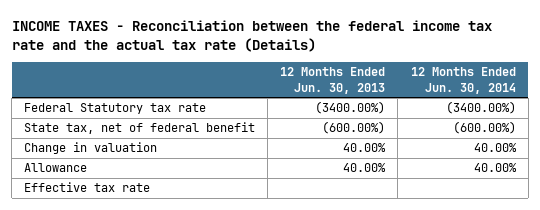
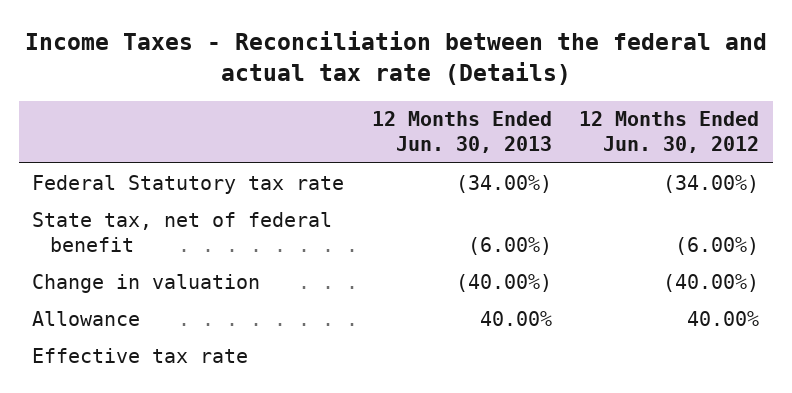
- INCOME TAXES - Reconciliation between the federal income tax rate and the actual tax rate (Details)
+ Income Taxes - Reconciliation between the federal and actual tax rate (Details)
- | 12 Months Ended Jun. 30, 2013 | 12 Months Ended Jun. 30, 2014
+ | 12 Months Ended Jun. 30, 2013 | 12 Months Ended Jun. 30, 2012
- Federal Statutory tax rate | (3400.00%) | (3400.00%)
- State tax, net of federal benefit | (600.00%) | (600.00%)
- Change in valuation | 40.00% | 40.00%
+ Federal Statutory tax rate | (34.00%) | (34.00%)
+ State tax, net of federal benefit | (6.00%) | (6.00%)
+ Change in valuation | (40.00%) | (40.00%)

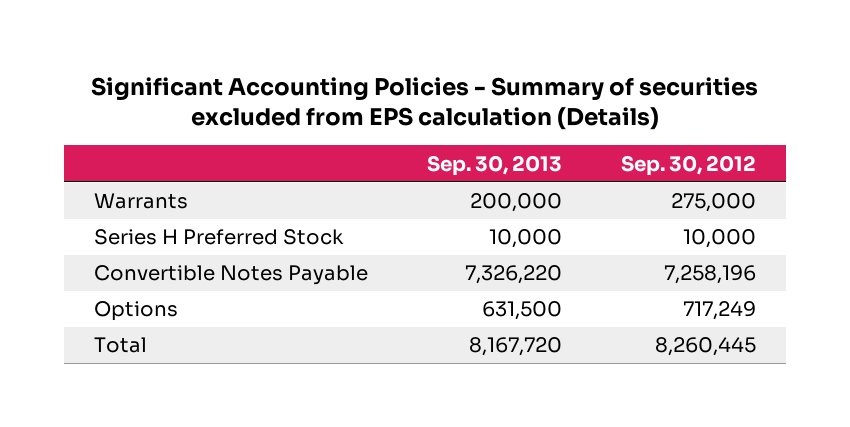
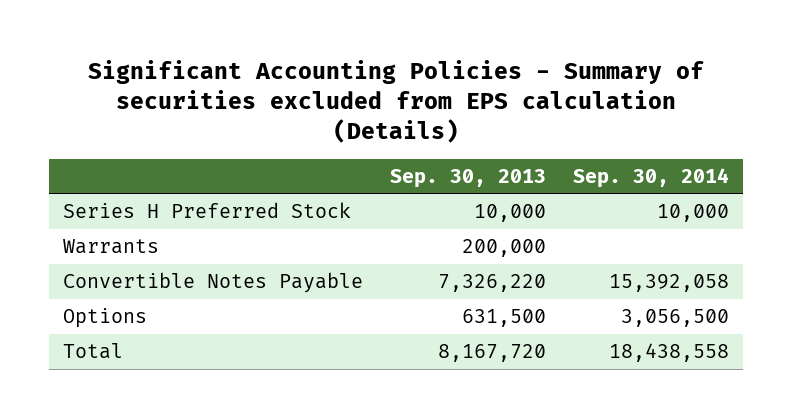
- | Sep. 30, 2013 | Sep. 30, 2012
+ | Sep. 30, 2013 | Sep. 30, 2014
moved down: Warrants | 200,000 |

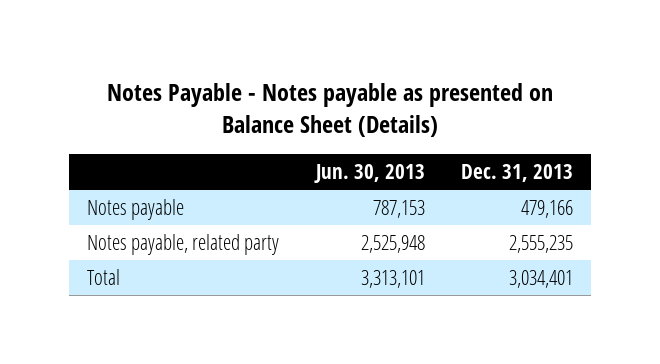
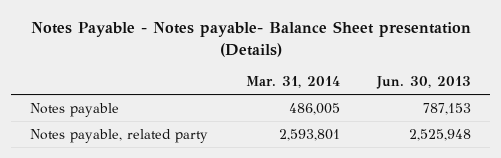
- Notes Payable - Notes payable as presented on Balance Sheet (Details)
+ Notes Payable - Notes payable- Balance Sheet presentation (Details)
- | Jun. 30, 2013 | Dec. 31, 2013
+ | Mar. 31, 2014 | Jun. 30, 2013
- Total | 3,313,101 | 3,034,401

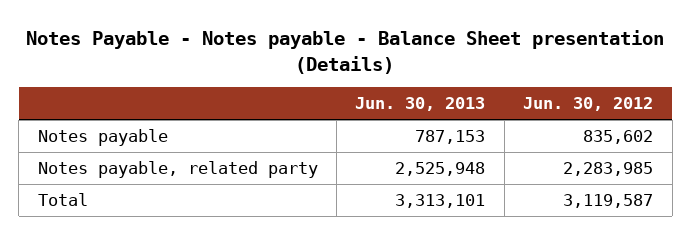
- Notes Payable - Notes payable- Balance Sheet presentation (Details)
+ Notes Payable - Notes payable - Balance Sheet presentation (Details)
- | Mar. 31, 2014 | Jun. 30, 2013
+ | Jun. 30, 2013 | Jun. 30, 2012
+ Total | 3,313,101 | 3,119,587

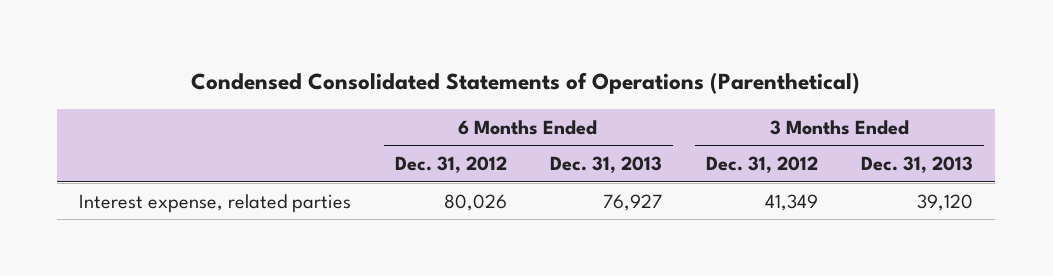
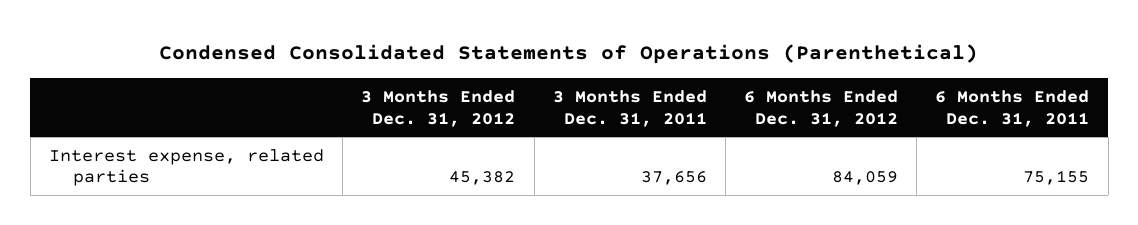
- | 6 Months Ended Dec. 31, 2012 | 6 Months Ended Dec. 31, 2013 | 3 Months Ended Dec. 31, 2012 | 3 Months Ended Dec. 31, 2013
+ | 3 Months Ended Dec. 31, 2012 | 3 Months Ended Dec. 31, 2011 | 6 Months Ended Dec. 31, 2012 | 6 Months Ended Dec. 31, 2011
- Interest expense, related parties | 80,026 | 76,927 | 41,349 | 39,120
+ Interest expense, related parties | 45,382 | 37,656 | 84,059 | 75,155

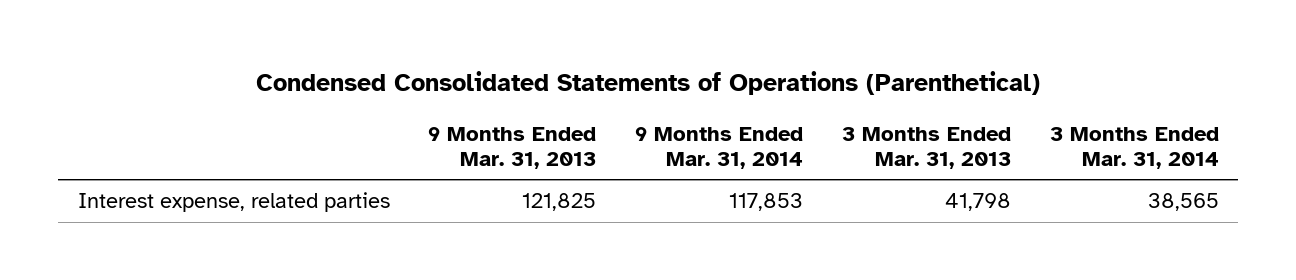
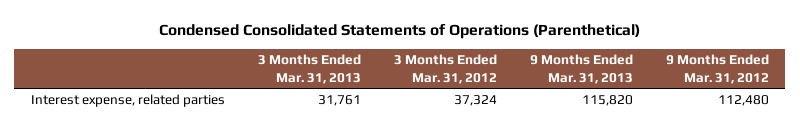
- | 9 Months Ended Mar. 31, 2013 | 9 Months Ended Mar. 31, 2014 | 3 Months Ended Mar. 31, 2013 | 3 Months Ended Mar. 31, 2014
+ | 3 Months Ended Mar. 31, 2013 | 3 Months Ended Mar. 31, 2012 | 9 Months Ended Mar. 31, 2013 | 9 Months Ended Mar. 31, 2012
- Interest expense, related parties | 121,825 | 117,853 | 41,798 | 38,565
+ Interest expense, related parties | 31,761 | 37,324 | 115,820 | 112,480

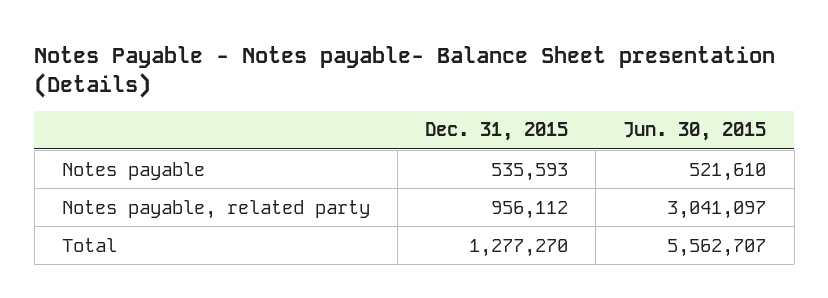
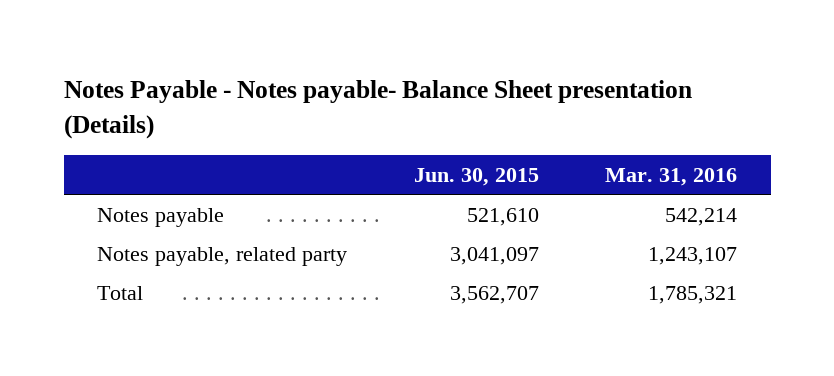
- | Dec. 31, 2015 | Jun. 30, 2015
+ | Jun. 30, 2015 | Mar. 31, 2016
- Total | 1,277,270 | 5,562,707
+ Total | 3,562,707 | 1,785,321

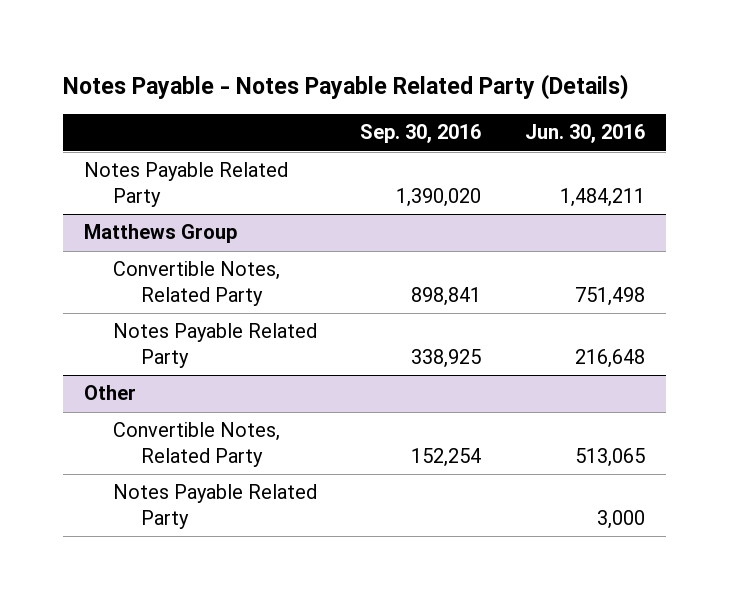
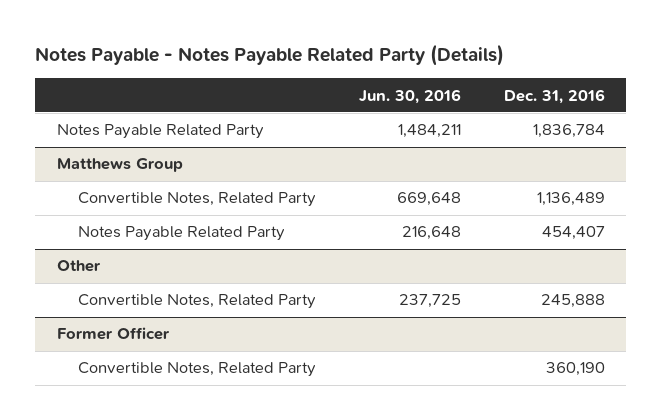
- | Sep. 30, 2016 | Jun. 30, 2016
+ | Jun. 30, 2016 | Dec. 31, 2016
@ Matthews Group
- Convertible Notes, Related Party | 898,841 | 751,498
+ Convertible Notes, Related Party | 669,648 | 1,136,489
@ Other
- Convertible Notes, Related Party | 152,254 | 513,065
- Notes Payable Related Party | | 3,000
+ Convertible Notes, Related Party | 237,725 | 245,888
+ Former Officer
+ Convertible Notes, Related Party | | 360,190

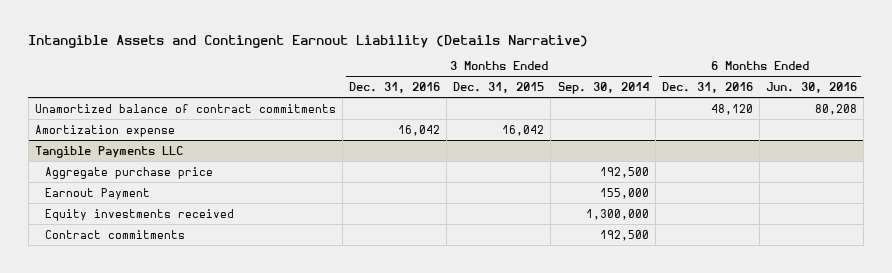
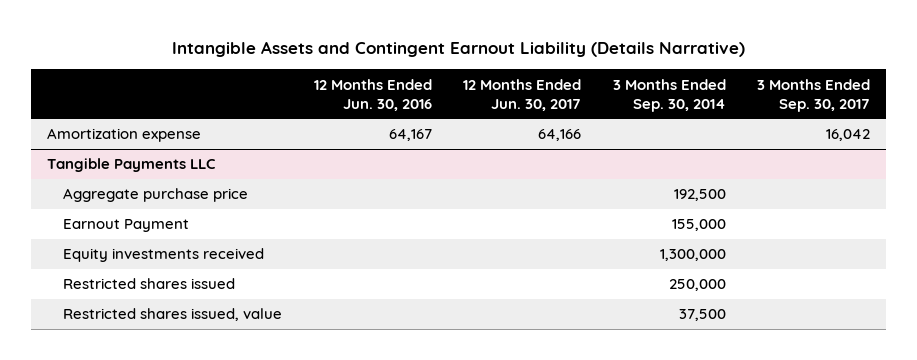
- | 3 Months Ended Dec. 31, 2016 | 3 Months Ended Dec. 31, 2015 | 3 Months Ended Sep. 30, 2014 | 6 Months Ended Dec. 31, 2016 | 6 Months Ended Jun. 30, 2016
+ | 12 Months Ended Jun. 30, 2016 | 12 Months Ended Jun. 30, 2017 | 3 Months Ended Sep. 30, 2014 | 3 Months Ended Sep. 30, 2017
- Unamortized balance of contract commitments | | | | 48,120 | 80,208
@ Tangible Payments LLC
- Contract commitments | | | 192,500 | |
+ Restricted shares issued | | | 250,000 |
+ Restricted shares issued, value | | | 37,500 |

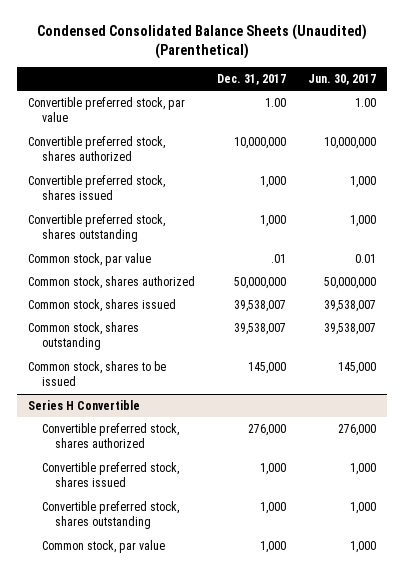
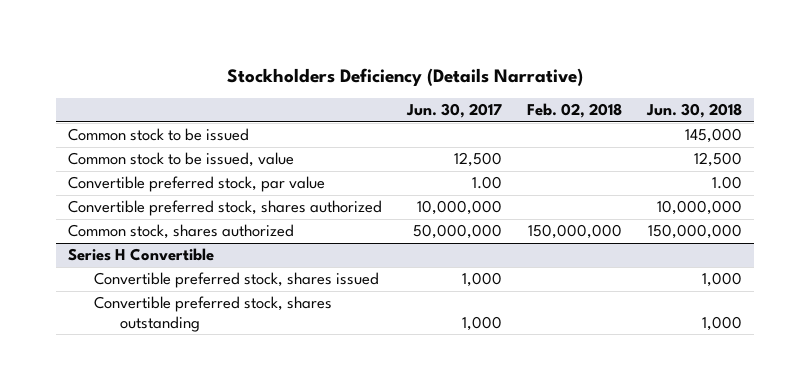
- Condensed Consolidated Balance Sheets (Unaudited) (Parenthetical)
+ Stockholders Deficiency (Details Narrative)
- | Dec. 31, 2017 | Jun. 30, 2017
+ | Jun. 30, 2017 | Feb. 02, 2018 | Jun. 30, 2018
+ Common stock to be issued | | | 145,000
+ Common stock to be issued, value | 12,500 | | 12,500
- Convertible preferred stock, shares issued | 1,000 | 1,000
- Convertible preferred stock, shares outstanding | 1,000 | 1,000
- Common stock, par value | .01 | 0.01
- Common stock, shares issued | 39,538,007 | 39,538,007
- Common stock, shares outstanding | 39,538,007 | 39,538,007
- Common stock, shares to be issued | 145,000 | 145,000
@ Series H Convertible
- Convertible preferred stock, shares authorized | 276,000 | 276,000
- Common stock, par value | 1,000 | 1,000

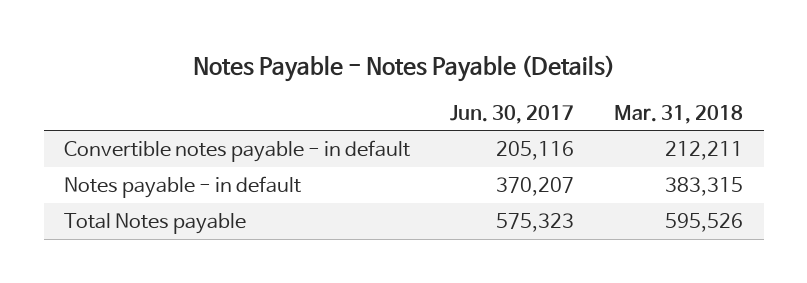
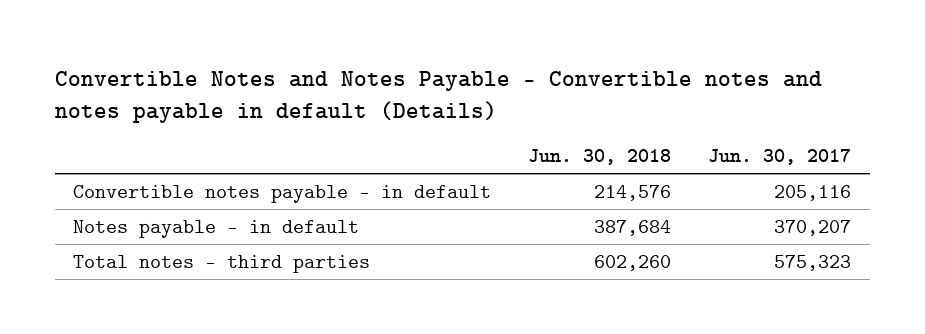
- Notes Payable - Notes Payable (Details)
+ Convertible Notes and Notes Payable - Convertible notes and notes payable in default (Details)
- | Jun. 30, 2017 | Mar. 31, 2018
+ | Jun. 30, 2018 | Jun. 30, 2017
- Total Notes payable | 575,323 | 595,526
+ Total notes - third parties | 602,260 | 575,323

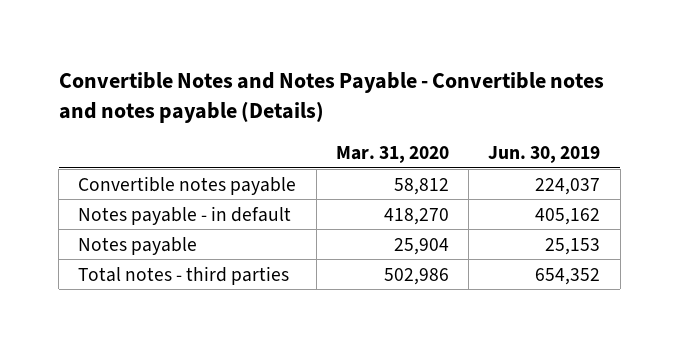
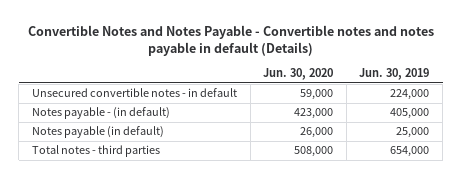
- Convertible Notes and Notes Payable - Convertible notes and notes payable (Details)
+ Convertible Notes and Notes Payable - Convertible notes and notes payable in default (Details)
- | Mar. 31, 2020 | Jun. 30, 2019
+ | Jun. 30, 2020 | Jun. 30, 2019
- Convertible notes payable | 58,812 | 224,037
- Notes payable - in default | 418,270 | 405,162
- Notes payable | 25,904 | 25,153
- Total notes - third parties | 502,986 | 654,352
+ Unsecured convertible notes - in default | 59,000 | 224,000
+ Notes payable - (in default) | 423,000 | 405,000
+ Notes payable (in default) | 26,000 | 25,000
+ Total notes - third parties | 508,000 | 654,000

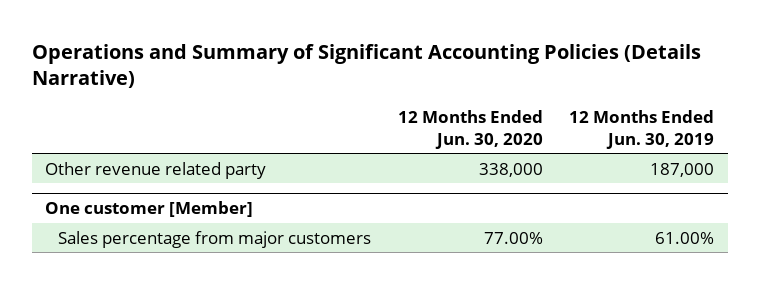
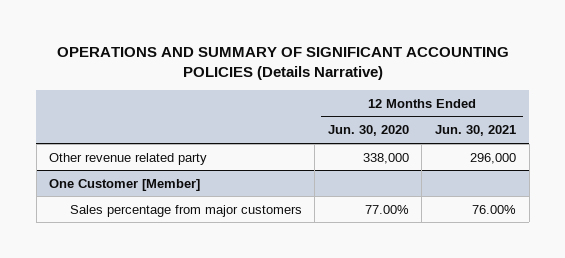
- Operations and Summary of Significant Accounting Policies (Details Narrative)
+ OPERATIONS AND SUMMARY OF SIGNIFICANT ACCOUNTING POLICIES (Details Narrative)
- | 12 Months Ended Jun. 30, 2020 | 12 Months Ended Jun. 30, 2019
+ | 12 Months Ended Jun. 30, 2020 | 12 Months Ended Jun. 30, 2021
- One customer [Member]
+ One Customer [Member]

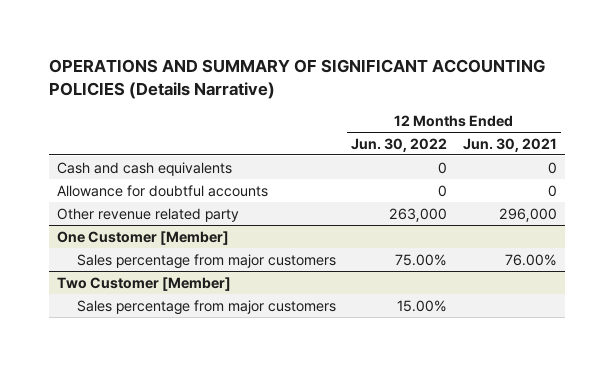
- | 12 Months Ended Jun. 30, 2020 | 12 Months Ended Jun. 30, 2021
+ | 12 Months Ended Jun. 30, 2022 | 12 Months Ended Jun. 30, 2021
+ Cash and cash equivalents | 0 | 0
+ Allowance for doubtful accounts | 0 | 0
+ Two Customer [Member]
+ Sales percentage from major customers | 15.00% |

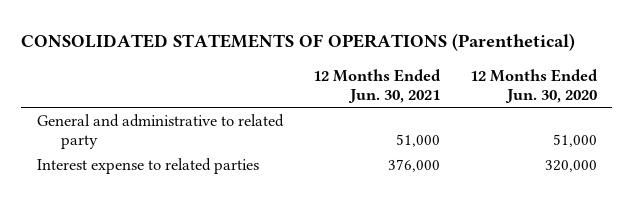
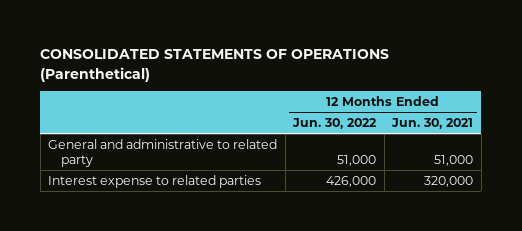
- | 12 Months Ended Jun. 30, 2021 | 12 Months Ended Jun. 30, 2020
+ | 12 Months Ended Jun. 30, 2022 | 12 Months Ended Jun. 30, 2021
- Interest expense to related parties | 376,000 | 320,000
+ Interest expense to related parties | 426,000 | 320,000

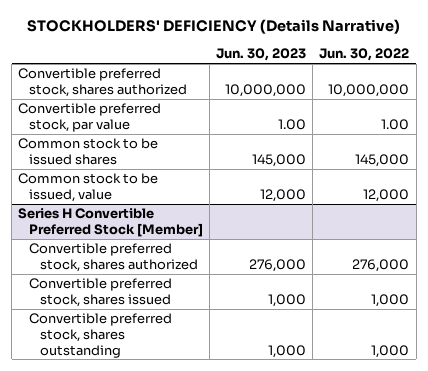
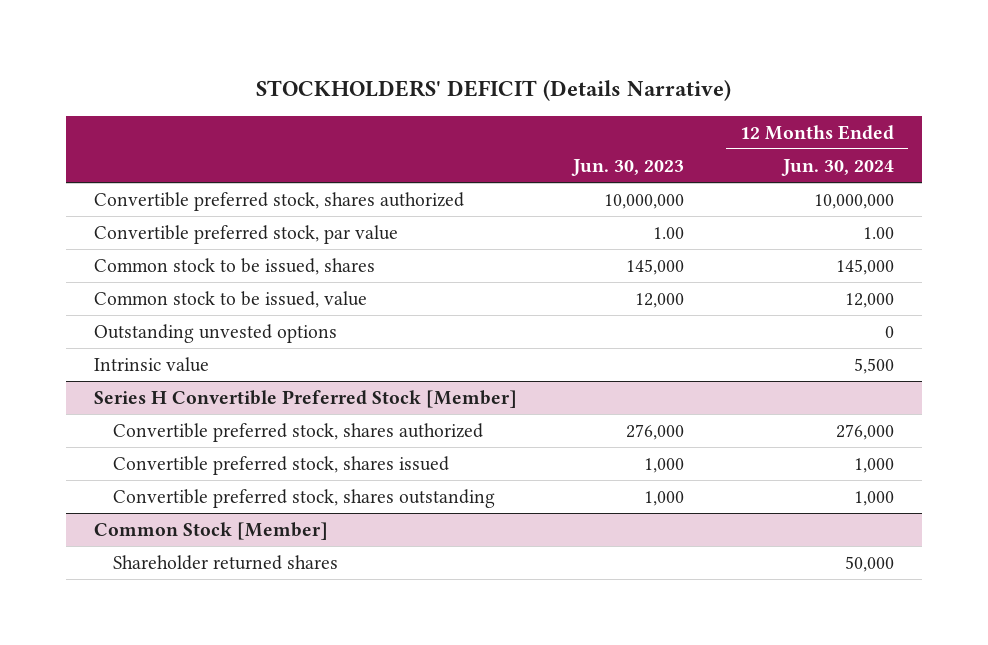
- STOCKHOLDERS' DEFICIENCY (Details Narrative)
+ STOCKHOLDERS' DEFICIT (Details Narrative)
- | Jun. 30, 2023 | Jun. 30, 2022
+ | Jun. 30, 2023 | 12 Months Ended Jun. 30, 2024
- Common stock to be issued shares | 145,000 | 145,000
+ Common stock to be issued, shares | 145,000 | 145,000
+ Outstanding unvested options | | 0
+ Intrinsic value | | 5,500
+ Common Stock [Member]
+ Shareholder returned shares | | 50,000

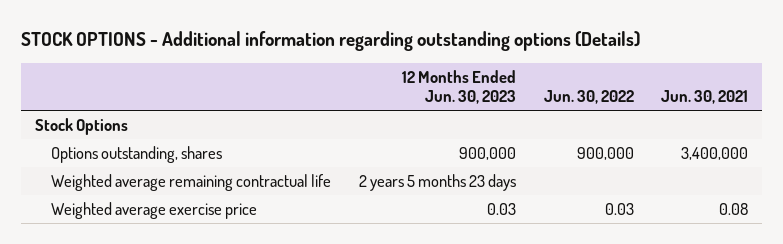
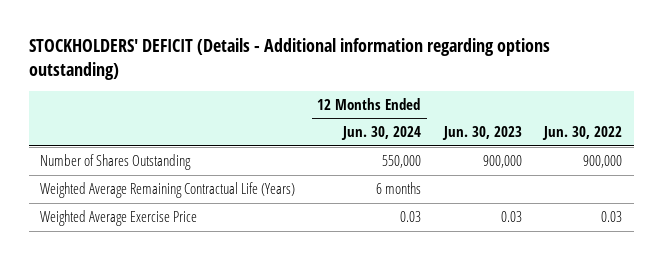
- STOCK OPTIONS - Additional information regarding outstanding options (Details)
+ STOCKHOLDERS' DEFICIT (Details - Additional information regarding options outstanding)
- | 12 Months Ended Jun. 30, 2023 | Jun. 30, 2022 | Jun. 30, 2021
+ | 12 Months Ended Jun. 30, 2024 | Jun. 30, 2023 | Jun. 30, 2022
- Stock Options
- Options outstanding, shares | 900,000 | 900,000 | 3,400,000
- Weighted average remaining contractual life | 2 years 5 months 23 days | |
- Weighted average exercise price | 0.03 | 0.03 | 0.08
+ Number of Shares Outstanding | 550,000 | 900,000 | 900,000
+ Weighted Average Remaining Contractual Life (Years) | 6 months | |
+ Weighted Average Exercise Price | 0.03 | 0.03 | 0.03

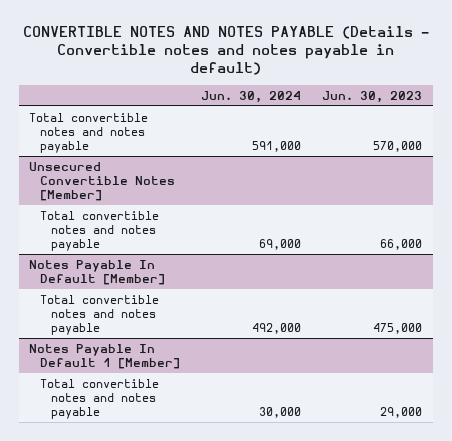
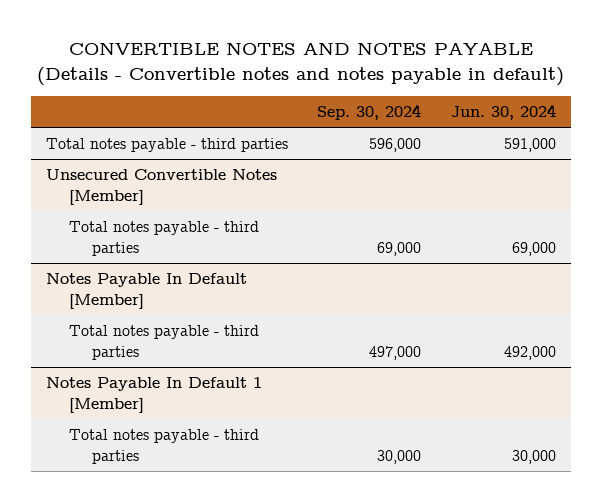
- | Jun. 30, 2024 | Jun. 30, 2023
+ | Sep. 30, 2024 | Jun. 30, 2024
- Total convertible notes and notes payable | 591,000 | 570,000
+ Total notes payable - third parties | 596,000 | 591,000
@ Unsecured Convertible Notes [Member]
- Total convertible notes and notes payable | 69,000 | 66,000
+ Total notes payable - third parties | 69,000 | 69,000
@ Notes Payable In Default [Member]
- Total convertible notes and notes payable | 492,000 | 475,000
+ Total notes payable - third parties | 497,000 | 492,000
@ Notes Payable In Default 1 [Member]
- Total convertible notes and notes payable | 30,000 | 29,000
+ Total notes payable - third parties | 30,000 | 30,000

